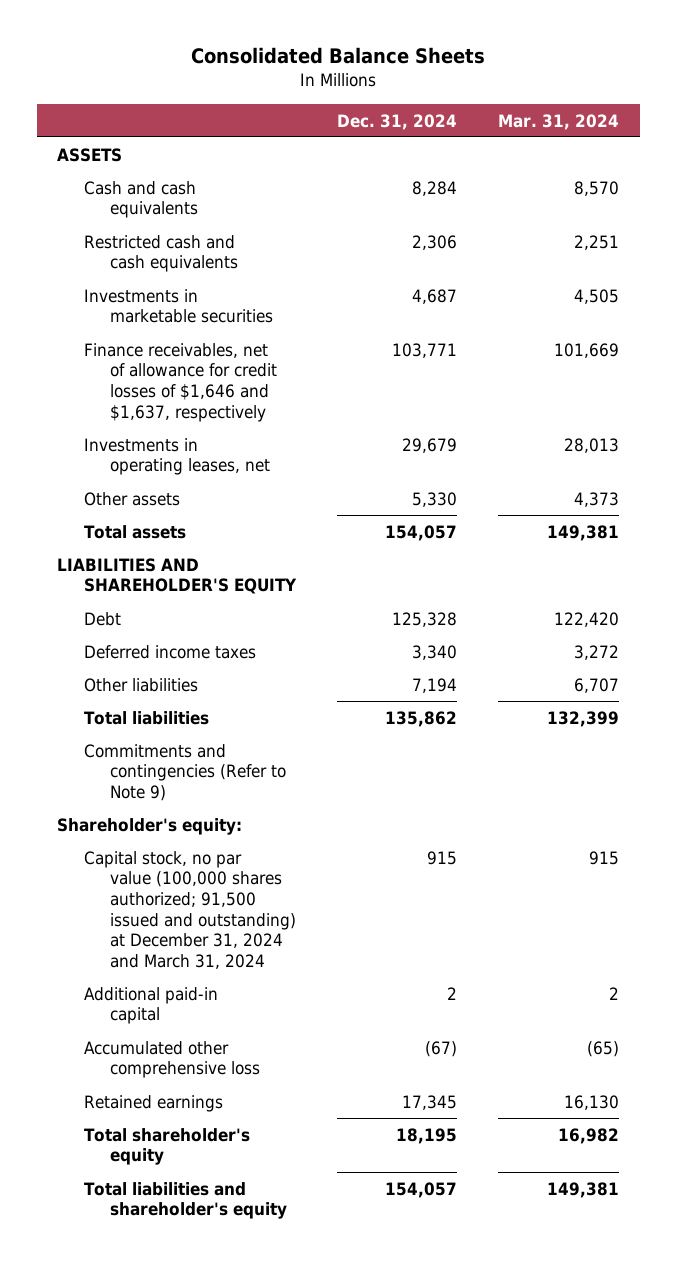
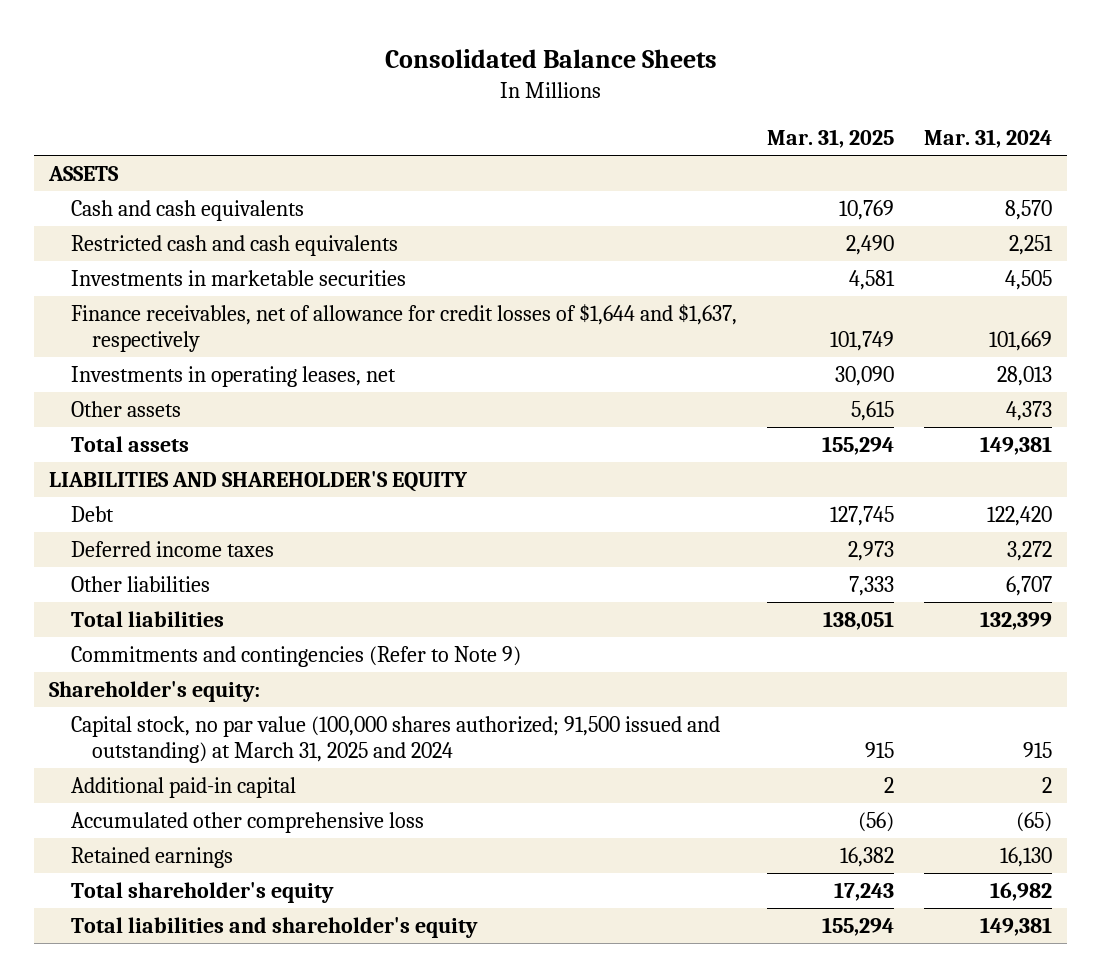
- | Dec. 31, 2024 | Mar. 31, 2024
+ | Mar. 31, 2025 | Mar. 31, 2024
- Finance receivables, net of allowance for credit losses of $1,646 and $1,637, respectively | 103,771 | 101,669
+ Finance receivables, net of allowance for credit losses of $1,644 and $1,637, respectively | 101,749 | 101,669
- Capital stock, no par value (100,000 shares authorized; 91,500 issued and outstanding) at December 31, 2024 and March 31, 2024 | 915 | 915
+ Capital stock, no par value (100,000 shares authorized; 91,500 issued and outstanding) at March 31, 2025 and 2024 | 915 | 915

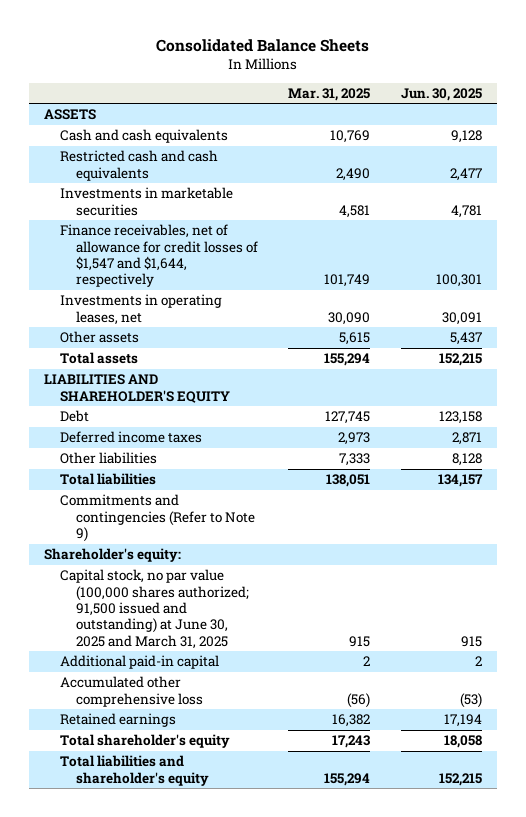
- | Mar. 31, 2025 | Mar. 31, 2024
+ | Mar. 31, 2025 | Jun. 30, 2025
- Finance receivables, net of allowance for credit losses of $1,644 and $1,637, respectively | 101,749 | 101,669
+ Finance receivables, net of allowance for credit losses of $1,547 and $1,644, respectively | 101,749 | 100,301
- Capital stock, no par value (100,000 shares authorized; 91,500 issued and outstanding) at March 31, 2025 and 2024 | 915 | 915
+ Capital stock, no par value (100,000 shares authorized; 91,500 issued and outstanding) at June 30, 2025 and March 31, 2025 | 915 | 915

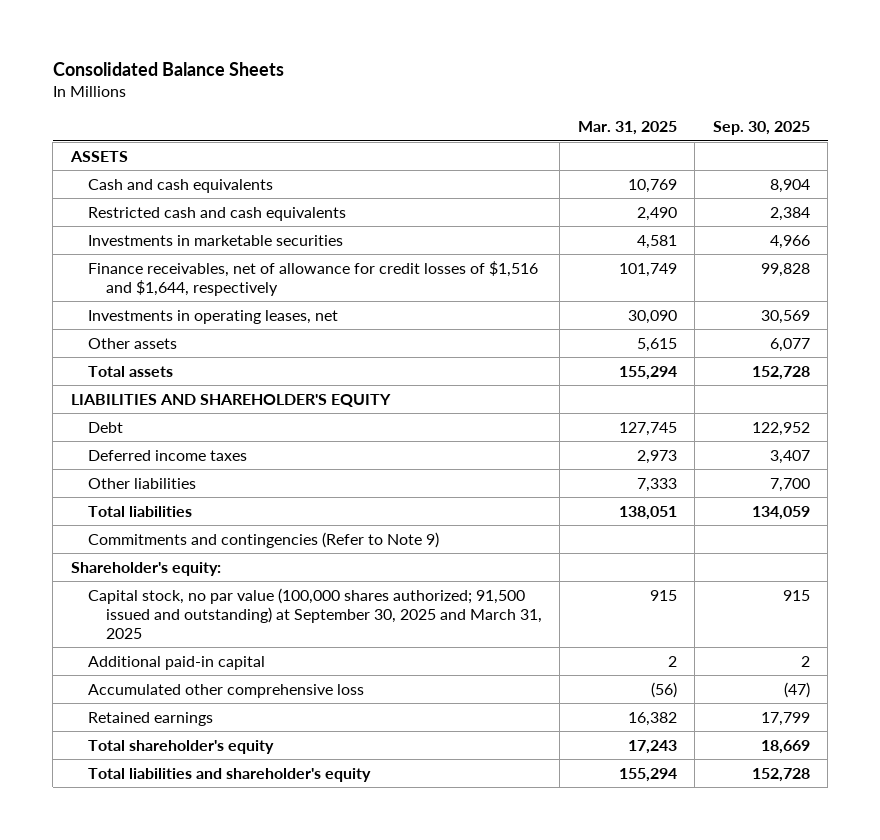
- | Mar. 31, 2025 | Jun. 30, 2025
+ | Mar. 31, 2025 | Sep. 30, 2025
- Finance receivables, net of allowance for credit losses of $1,547 and $1,644, respectively | 101,749 | 100,301
+ Finance receivables, net of allowance for credit losses of $1,516 and $1,644, respectively | 101,749 | 99,828
- Capital stock, no par value (100,000 shares authorized; 91,500 issued and outstanding) at June 30, 2025 and March 31, 2025 | 915 | 915
+ Capital stock, no par value (100,000 shares authorized; 91,500 issued and outstanding) at September 30, 2025 and March 31, 2025 | 915 | 915

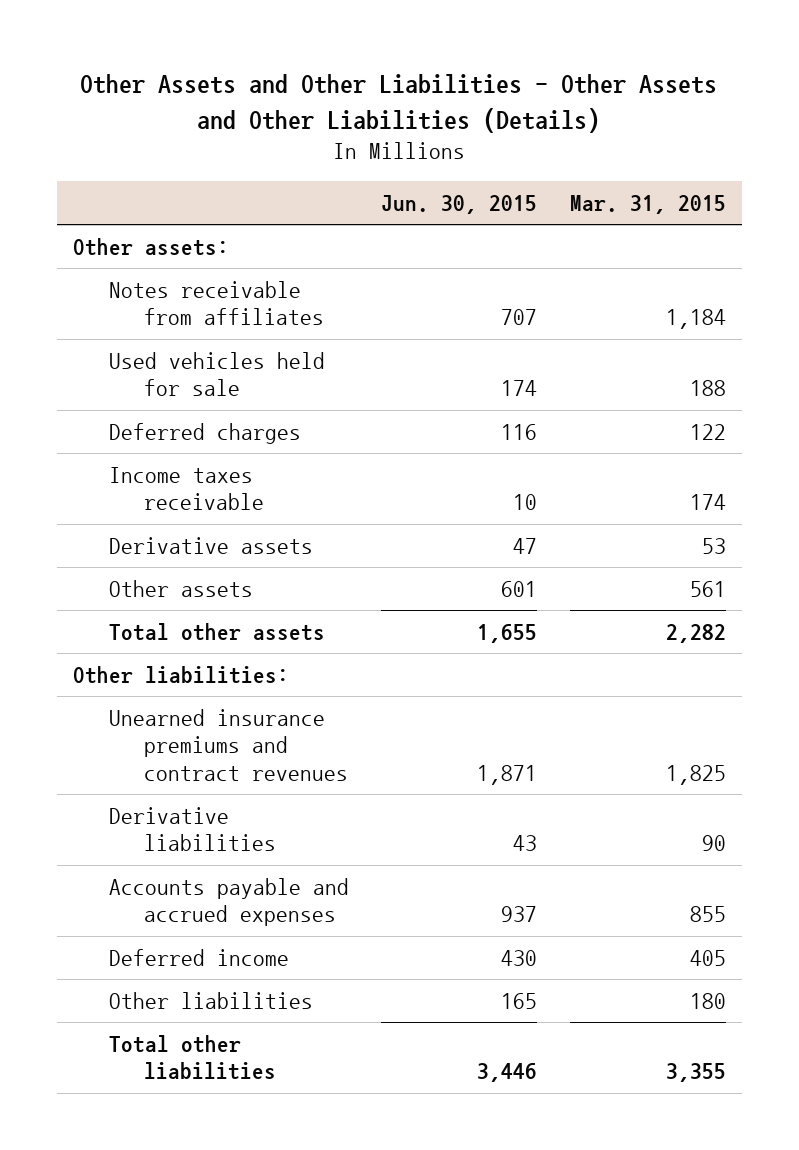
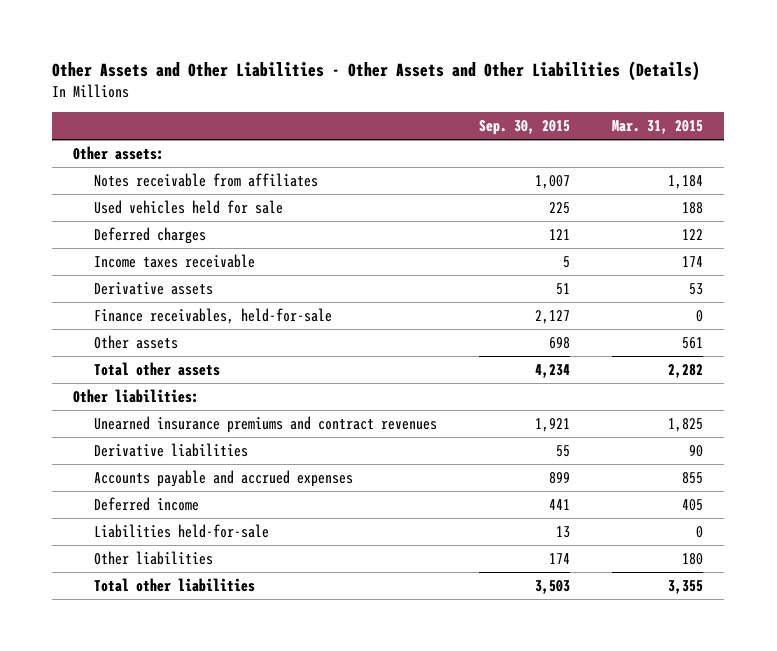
- | Jun. 30, 2015 | Mar. 31, 2015
+ | Sep. 30, 2015 | Mar. 31, 2015
+ Finance receivables, held-for-sale | 2,127 | 0
+ Liabilities held-for-sale | 13 | 0

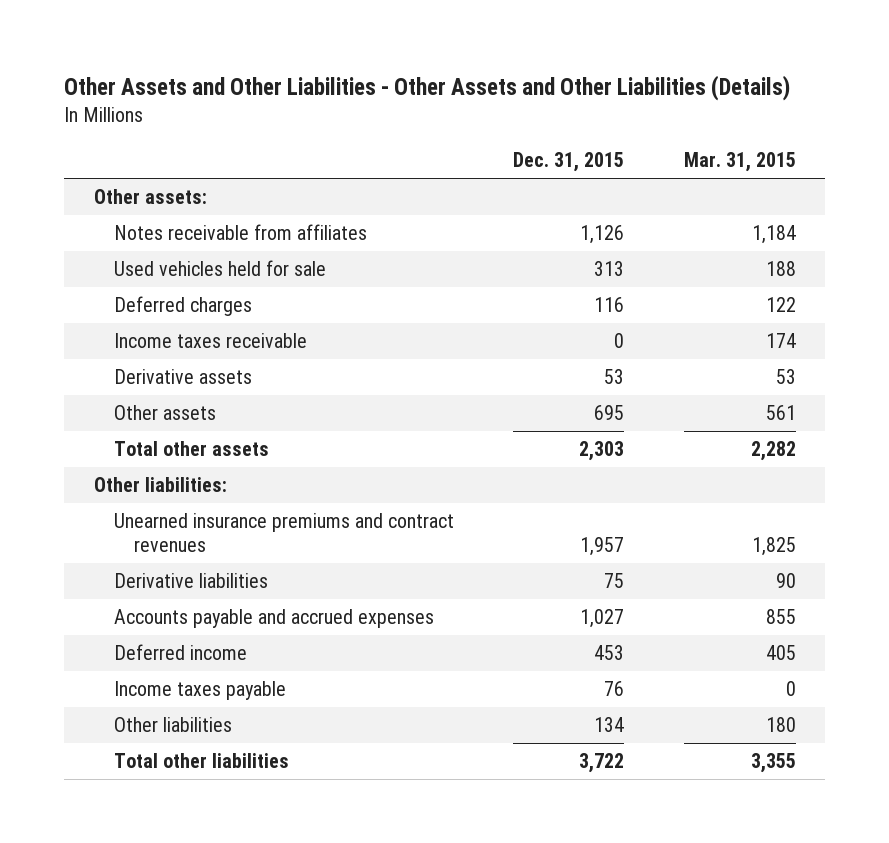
- | Sep. 30, 2015 | Mar. 31, 2015
+ | Dec. 31, 2015 | Mar. 31, 2015
- Finance receivables, held-for-sale | 2,127 | 0
- Liabilities held-for-sale | 13 | 0
+ Income taxes payable | 76 | 0

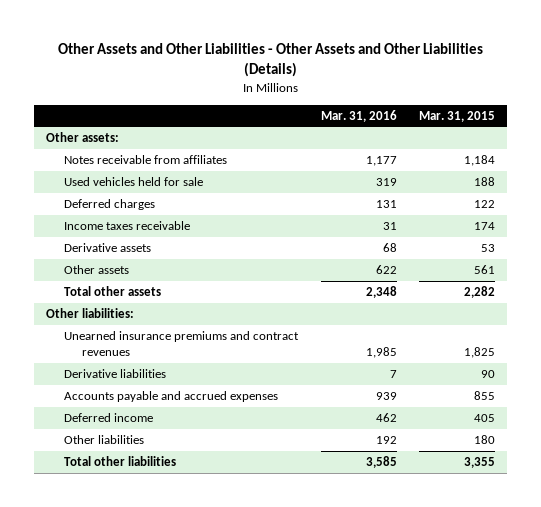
- | Dec. 31, 2015 | Mar. 31, 2015
+ | Mar. 31, 2016 | Mar. 31, 2015
- Income taxes payable | 76 | 0

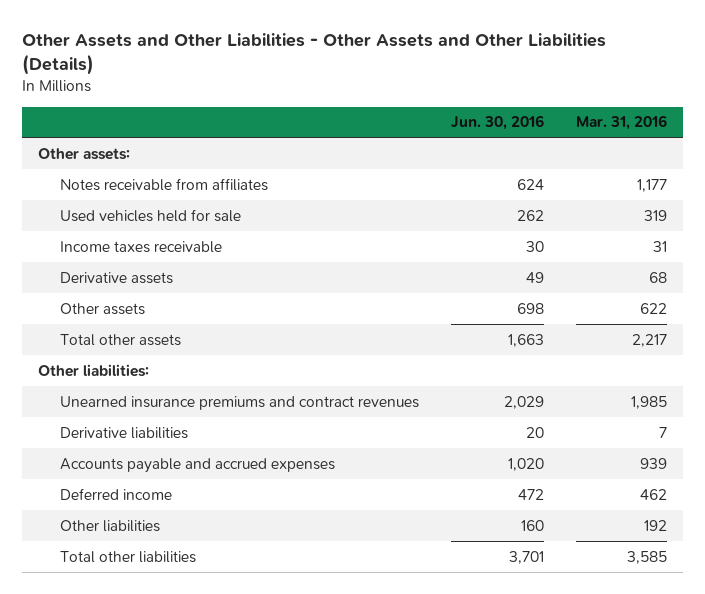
- | Mar. 31, 2016 | Mar. 31, 2015
+ | Jun. 30, 2016 | Mar. 31, 2016
- Deferred charges | 131 | 122
- Total other assets | 2,348 | 2,282
+ Total other assets | 1,663 | 2,217

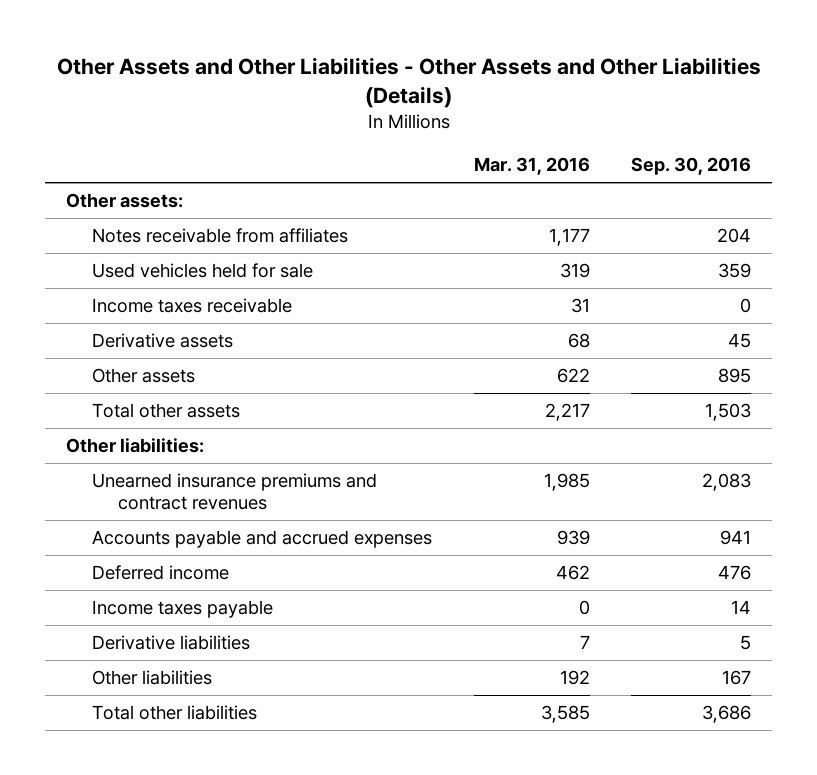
- | Jun. 30, 2016 | Mar. 31, 2016
+ | Mar. 31, 2016 | Sep. 30, 2016
+ Income taxes payable | 0 | 14
moved down: Derivative liabilities | 7 | 5

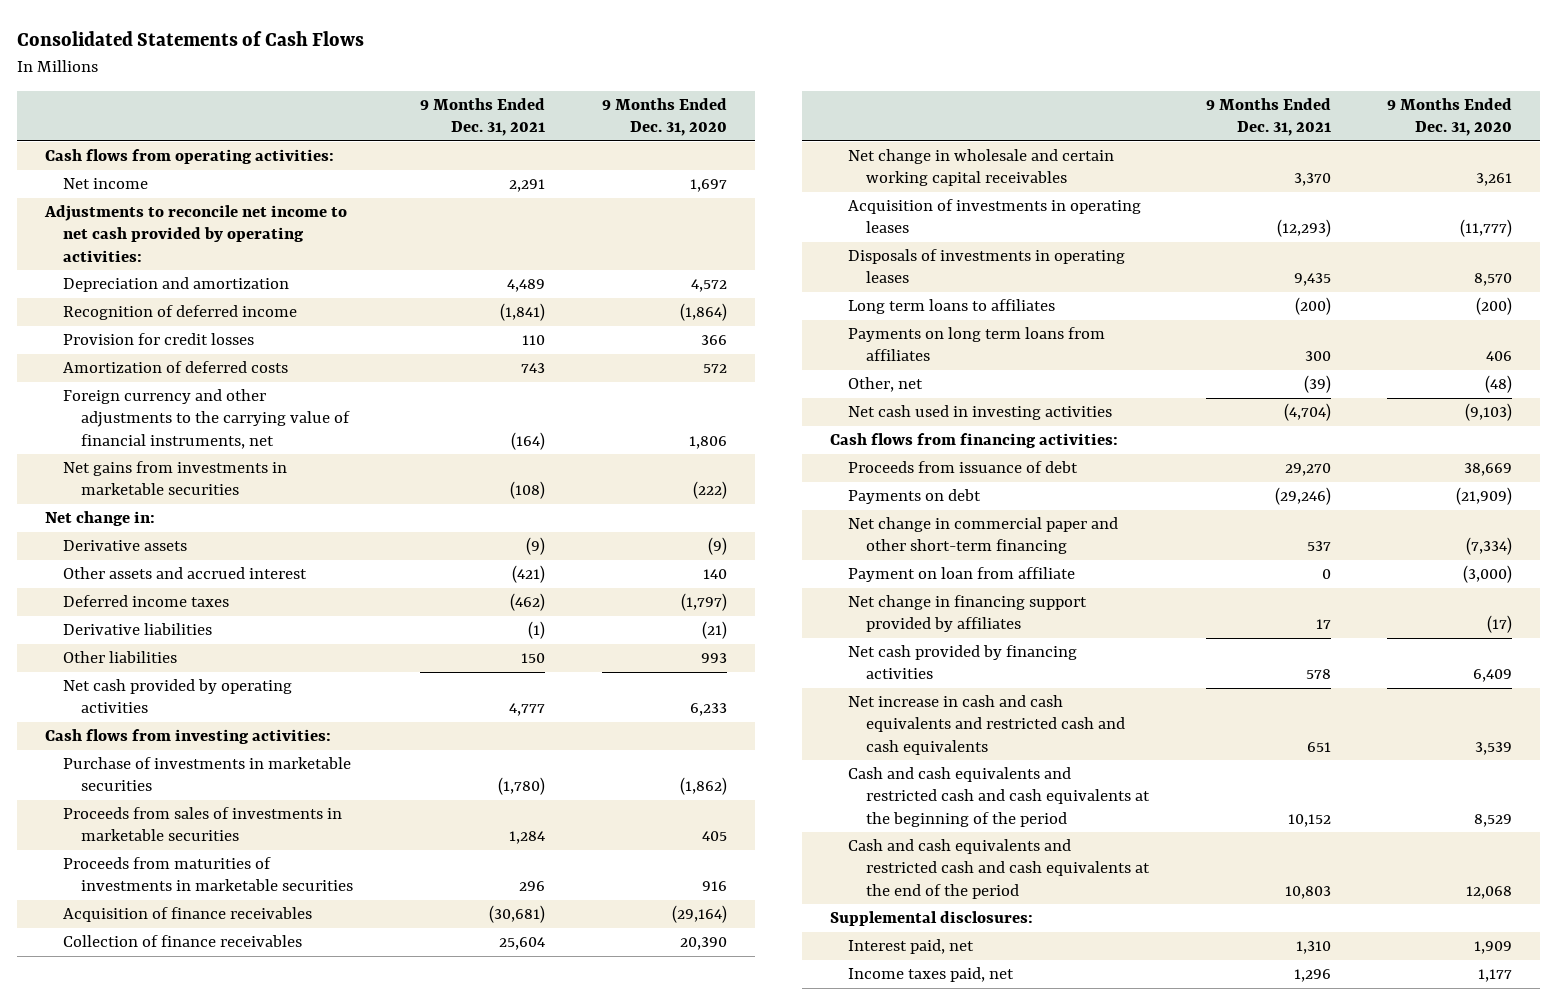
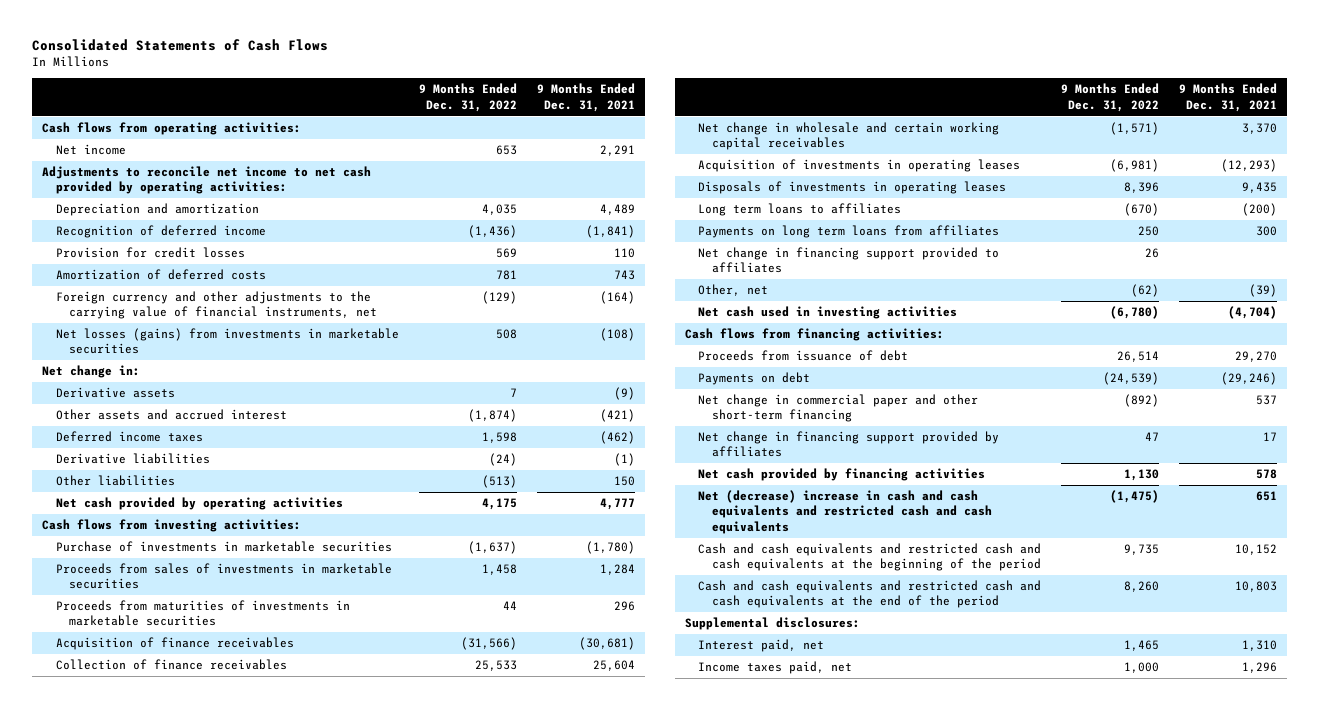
- | 9 Months Ended Dec. 31, 2021 | 9 Months Ended Dec. 31, 2020
+ | 9 Months Ended Dec. 31, 2022 | 9 Months Ended Dec. 31, 2021
- Net gains from investments in marketable securities | (108) | (222)
+ Net losses (gains) from investments in marketable securities | 508 | (108)
+ Net change in financing support provided to affiliates | 26 |
- Payment on loan from affiliate | 0 | (3,000)
- Net increase in cash and cash equivalents and restricted cash and cash equivalents | 651 | 3,539
+ Net (decrease) increase in cash and cash equivalents and restricted cash and cash equivalents | (1,475) | 651

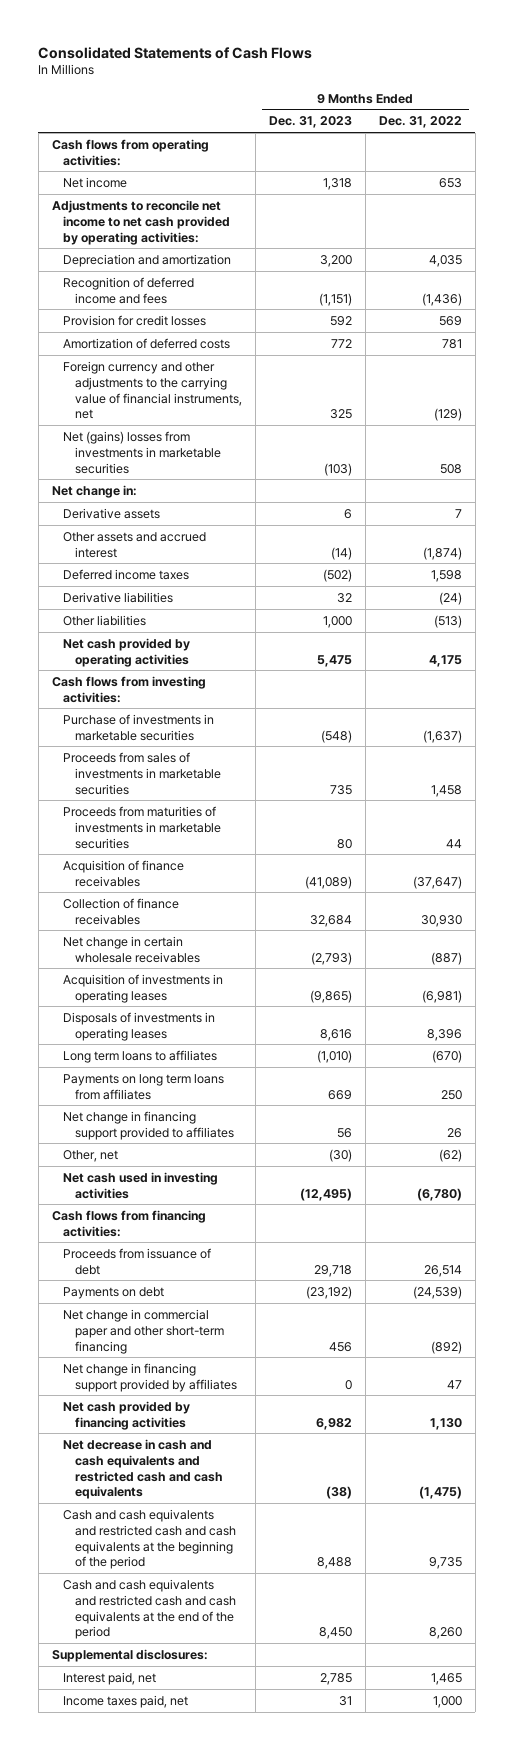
- | 9 Months Ended Dec. 31, 2022 | 9 Months Ended Dec. 31, 2021
+ | 9 Months Ended Dec. 31, 2023 | 9 Months Ended Dec. 31, 2022
- Recognition of deferred income | (1,436) | (1,841)
+ Recognition of deferred income and fees | (1,151) | (1,436)
- Net losses (gains) from investments in marketable securities | 508 | (108)
+ Net (gains) losses from investments in marketable securities | (103) | 508
- Acquisition of finance receivables | (31,566) | (30,681)
- Collection of finance receivables | 25,533 | 25,604
- Net change in wholesale and certain working capital receivables | (1,571) | 3,370
+ Acquisition of finance receivables | (41,089) | (37,647)
+ Collection of finance receivables | 32,684 | 30,930
+ Net change in certain wholesale receivables | (2,793) | (887)
- Net (decrease) increase in cash and cash equivalents and restricted cash and cash equivalents | (1,475) | 651
+ Net decrease in cash and cash equivalents and restricted cash and cash equivalents | (38) | (1,475)

